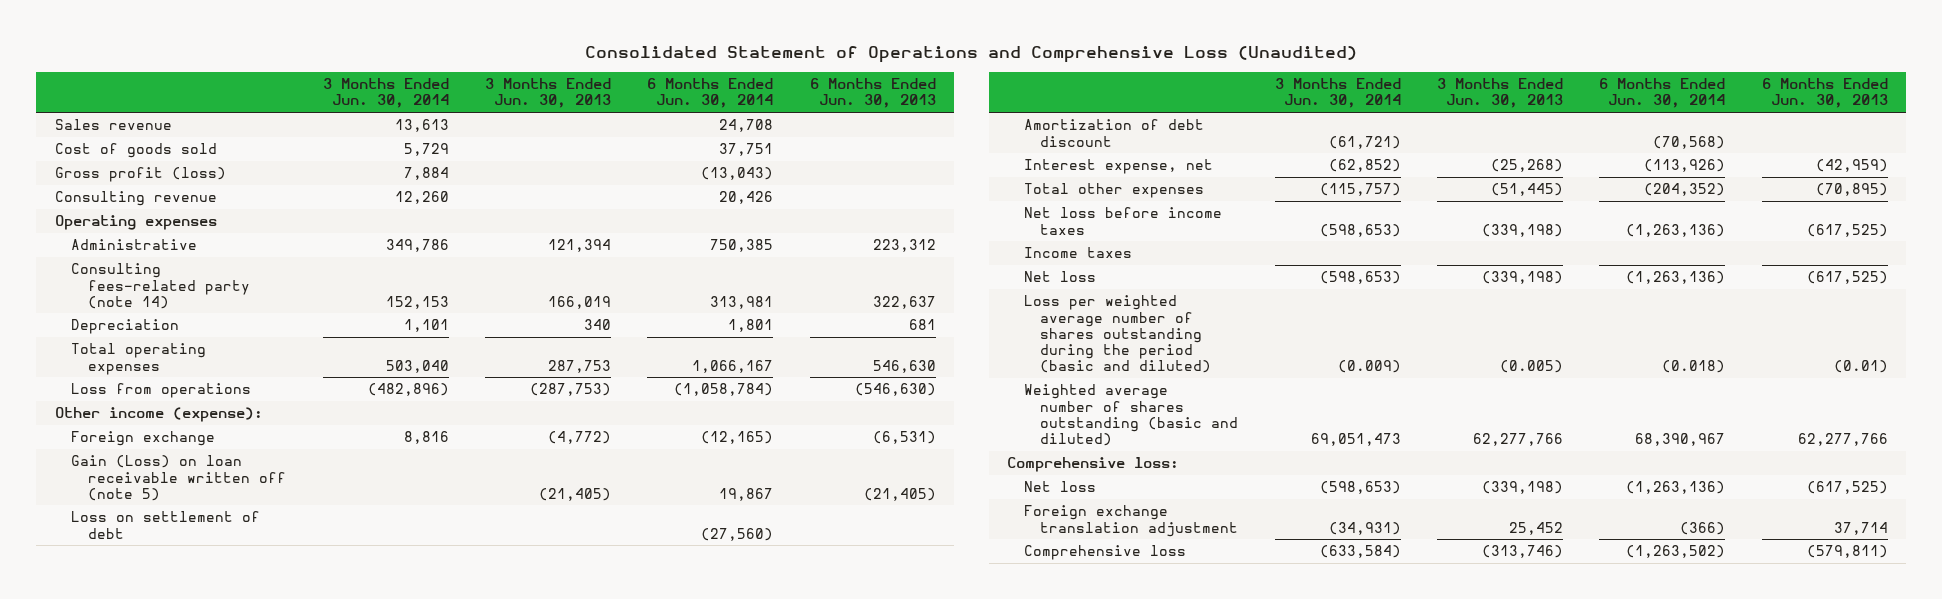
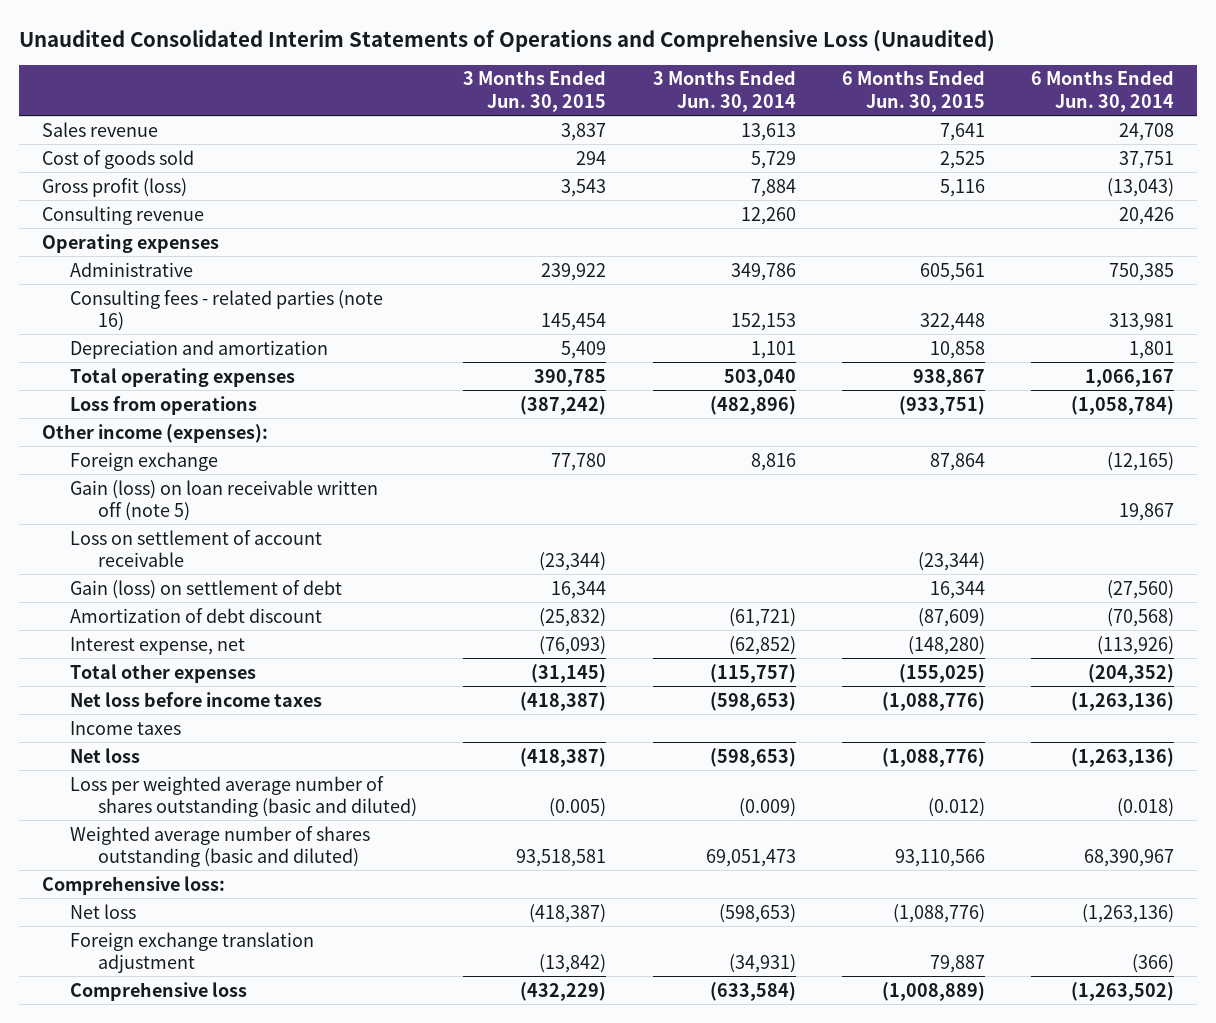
- Consolidated Statement of Operations and Comprehensive Loss (Unaudited)
+ Unaudited Consolidated Interim Statements of Operations and Comprehensive Loss (Unaudited)
- | 3 Months Ended Jun. 30, 2014 | 3 Months Ended Jun. 30, 2013 | 6 Months Ended Jun. 30, 2014 | 6 Months Ended Jun. 30, 2013
+ | 3 Months Ended Jun. 30, 2015 | 3 Months Ended Jun. 30, 2014 | 6 Months Ended Jun. 30, 2015 | 6 Months Ended Jun. 30, 2014
- Consulting fees-related party (note 14) | 152,153 | 166,019 | 313,981 | 322,637
- Depreciation | 1,101 | 340 | 1,801 | 681
+ Consulting fees - related parties (note 16) | 145,454 | 152,153 | 322,448 | 313,981
+ Depreciation and amortization | 5,409 | 1,101 | 10,858 | 1,801
- Other income (expense):
+ Other income (expenses):
- Gain (Loss) on loan receivable written off (note 5) | | (21,405) | 19,867 | (21,405)
- Loss on settlement of debt | | | (27,560) |
+ Gain (loss) on loan receivable written off (note 5) | | | | 19,867
+ Loss on settlement of account receivable | (23,344) | | (23,344) |
+ Gain (loss) on settlement of debt | 16,344 | | 16,344 | (27,560)
- Loss per weighted average number of shares outstanding during the period (basic and diluted) | (0.009) | (0.005) | (0.018) | (0.01)
+ Loss per weighted average number of shares outstanding (basic and diluted) | (0.005) | (0.009) | (0.012) | (0.018)

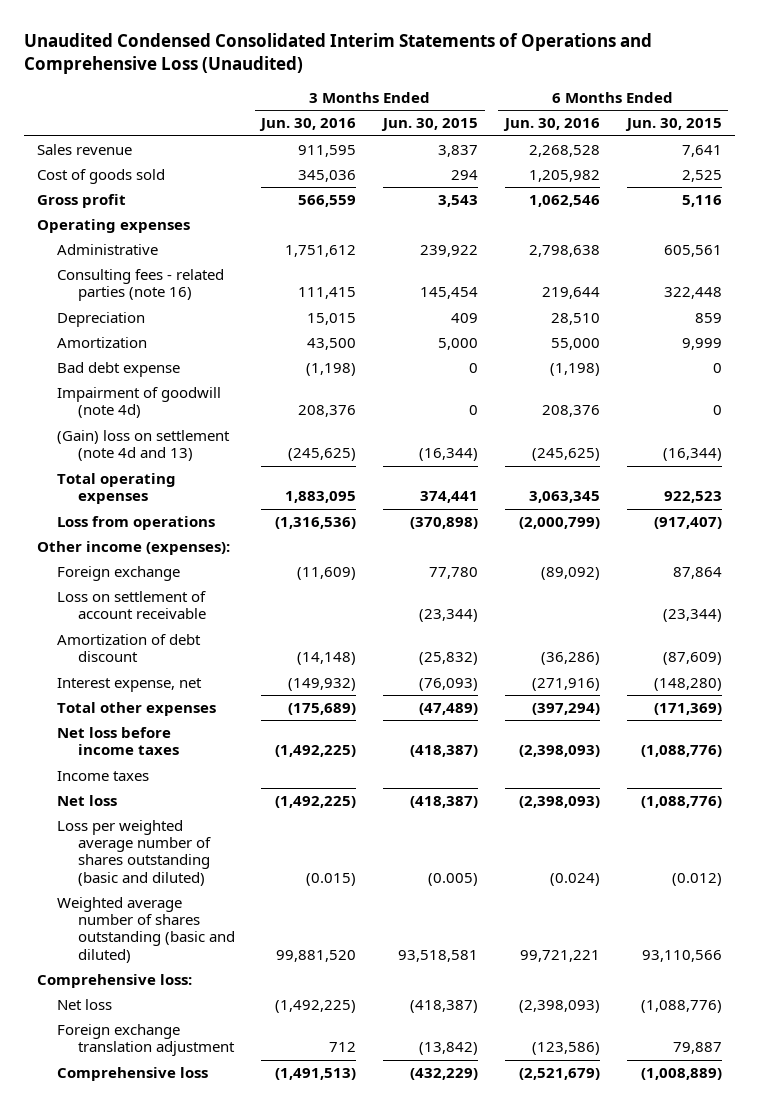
- Unaudited Consolidated Interim Statements of Operations and Comprehensive Loss (Unaudited)
+ Unaudited Condensed Consolidated Interim Statements of Operations and Comprehensive Loss (Unaudited)
- | 3 Months Ended Jun. 30, 2015 | 3 Months Ended Jun. 30, 2014 | 6 Months Ended Jun. 30, 2015 | 6 Months Ended Jun. 30, 2014
+ | 3 Months Ended Jun. 30, 2016 | 3 Months Ended Jun. 30, 2015 | 6 Months Ended Jun. 30, 2016 | 6 Months Ended Jun. 30, 2015
- Gross profit (loss) | 3,543 | 7,884 | 5,116 | (13,043)
- Consulting revenue | | 12,260 | | 20,426
+ Gross profit | 566,559 | 3,543 | 1,062,546 | 5,116
- Depreciation and amortization | 5,409 | 1,101 | 10,858 | 1,801
- Total operating expenses | 390,785 | 503,040 | 938,867 | 1,066,167
- Loss from operations | (387,242) | (482,896) | (933,751) | (1,058,784)
+ Depreciation | 15,015 | 409 | 28,510 | 859
+ Amortization | 43,500 | 5,000 | 55,000 | 9,999
+ Bad debt expense | (1,198) | 0 | (1,198) | 0
+ Impairment of goodwill (note 4d) | 208,376 | 0 | 208,376 | 0
+ (Gain) loss on settlement (note 4d and 13) | (245,625) | (16,344) | (245,625) | (16,344)
+ Total operating expenses | 1,883,095 | 374,441 | 3,063,345 | 922,523
+ Loss from operations | (1,316,536) | (370,898) | (2,000,799) | (917,407)
- Gain (loss) on loan receivable written off (note 5) | | | | 19,867
- Gain (loss) on settlement of debt | 16,344 | | 16,344 | (27,560)
- Total other expenses | (31,145) | (115,757) | (155,025) | (204,352)
+ Total other expenses | (175,689) | (47,489) | (397,294) | (171,369)

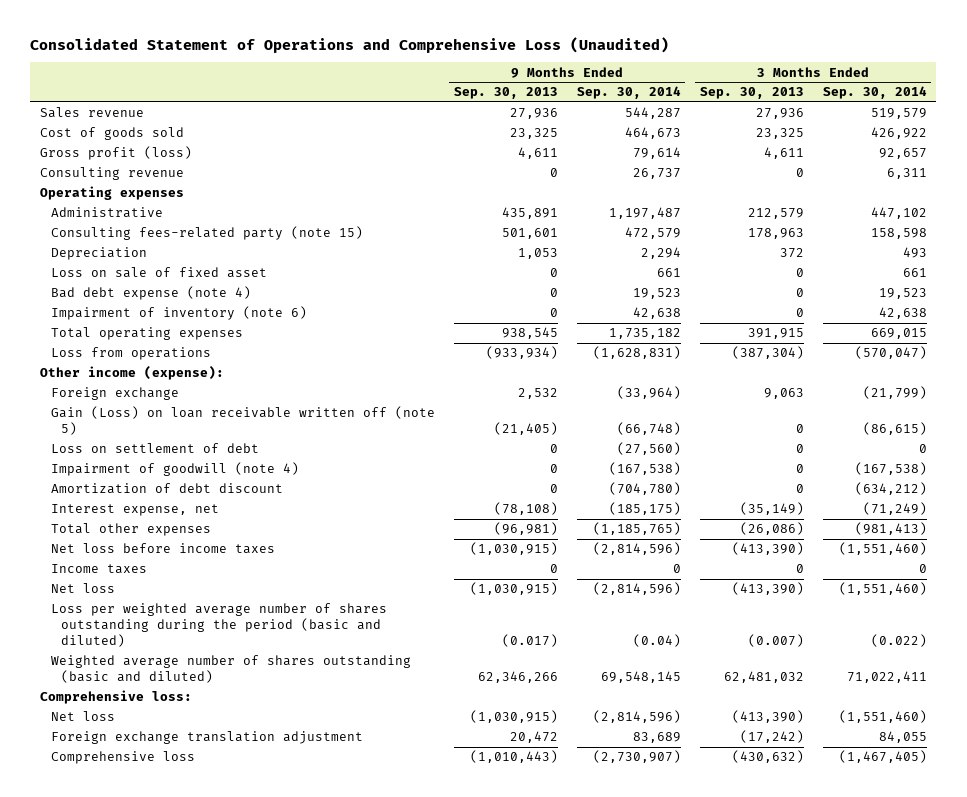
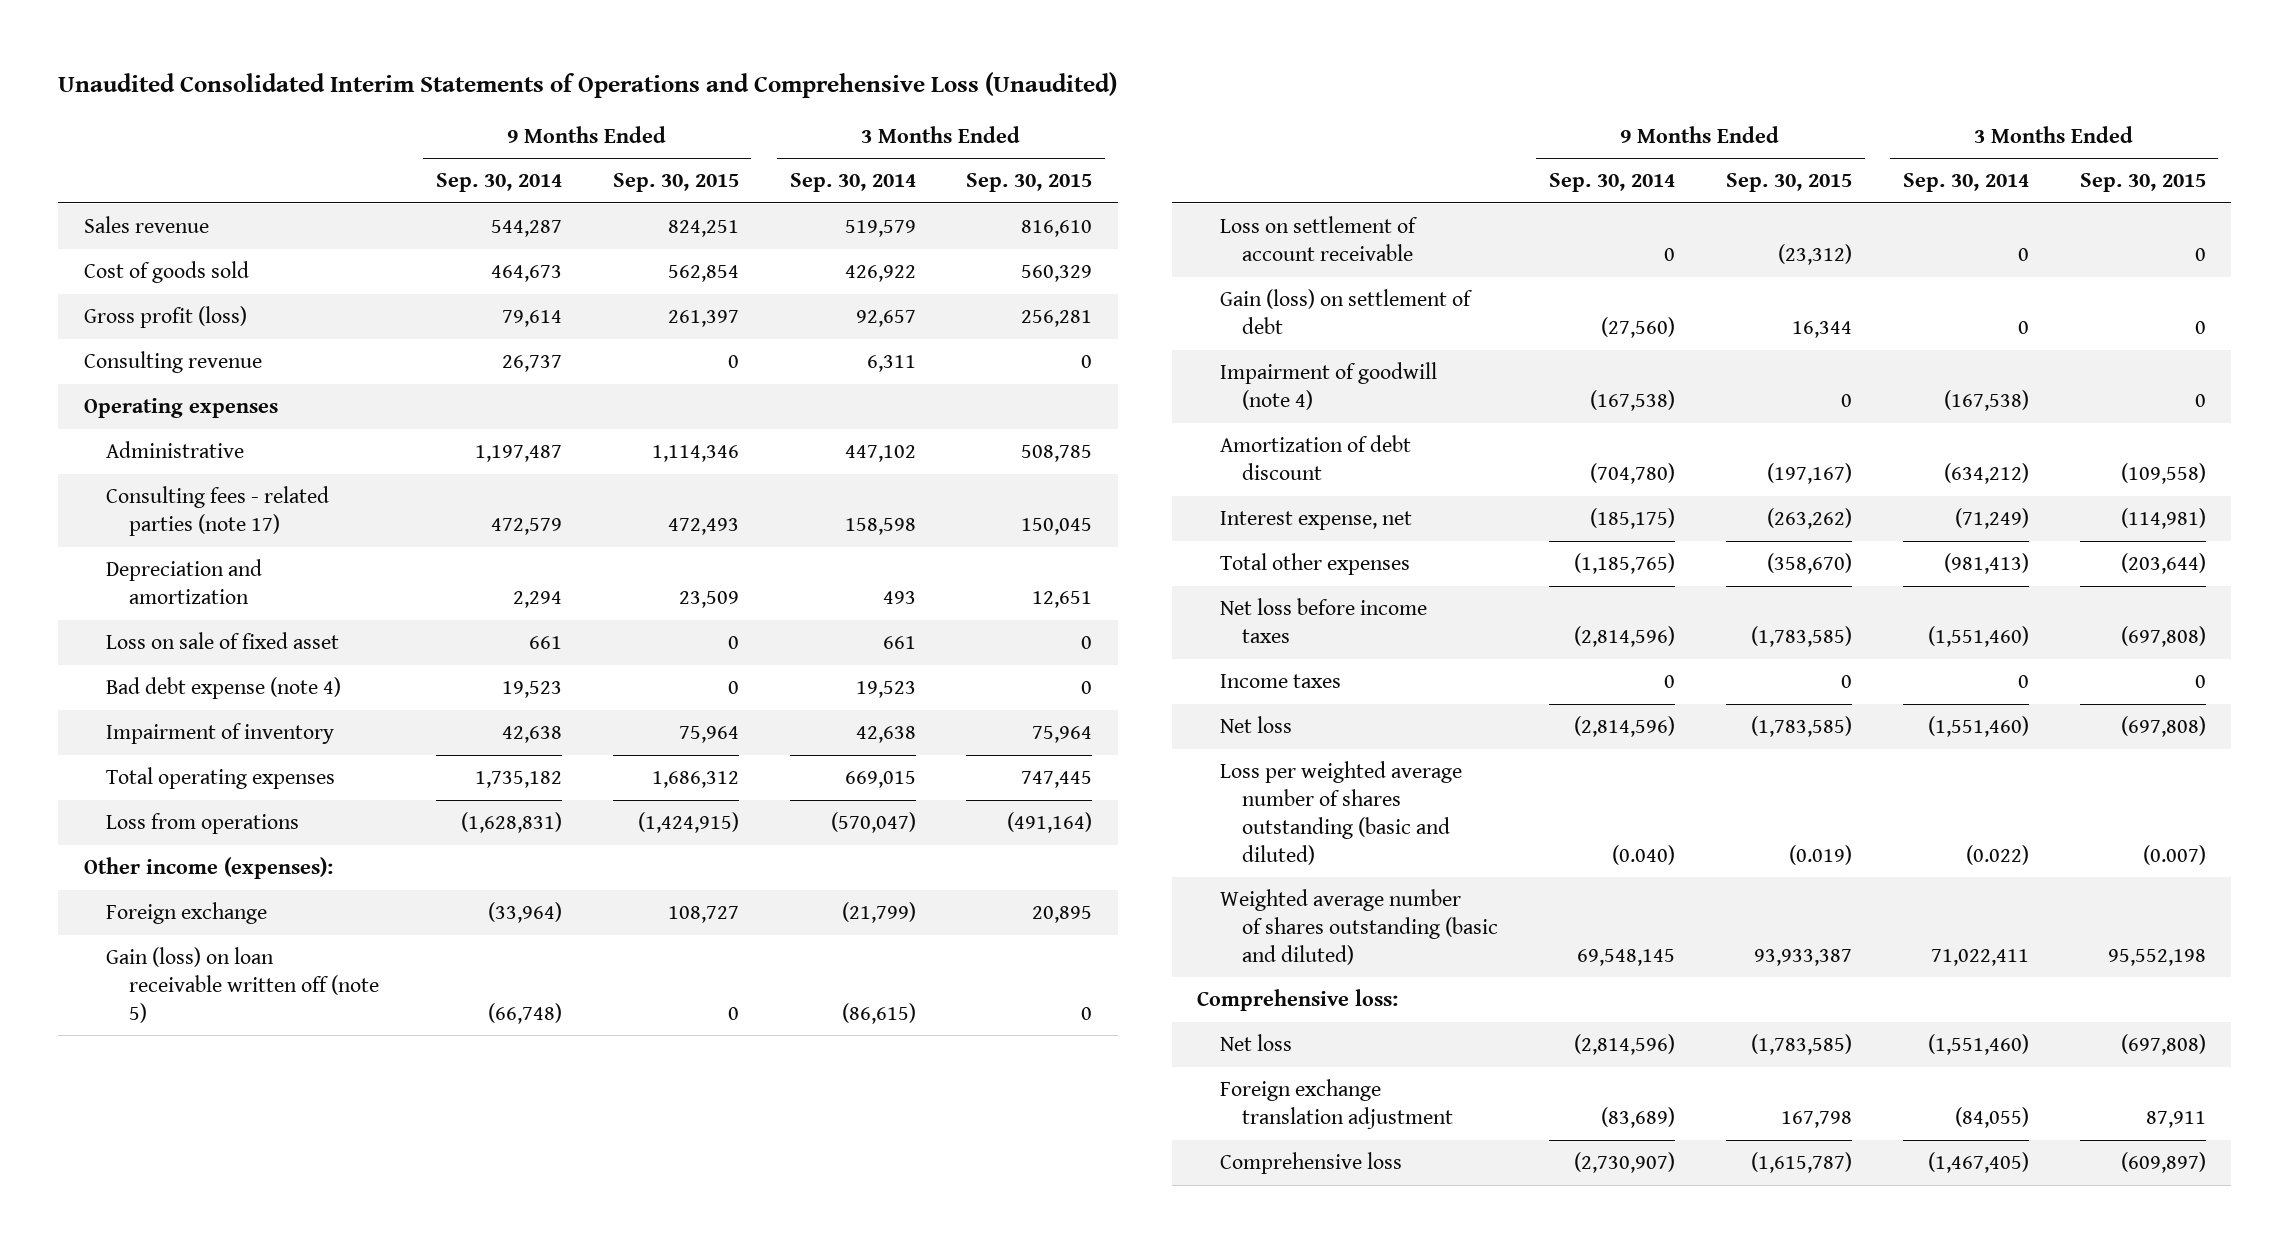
- Consolidated Statement of Operations and Comprehensive Loss (Unaudited)
+ Unaudited Consolidated Interim Statements of Operations and Comprehensive Loss (Unaudited)
- | 9 Months Ended Sep. 30, 2013 | 9 Months Ended Sep. 30, 2014 | 3 Months Ended Sep. 30, 2013 | 3 Months Ended Sep. 30, 2014
+ | 9 Months Ended Sep. 30, 2014 | 9 Months Ended Sep. 30, 2015 | 3 Months Ended Sep. 30, 2014 | 3 Months Ended Sep. 30, 2015
- Consulting fees-related party (note 15) | 501,601 | 472,579 | 178,963 | 158,598
- Depreciation | 1,053 | 2,294 | 372 | 493
+ Consulting fees - related parties (note 17) | 472,579 | 472,493 | 158,598 | 150,045
+ Depreciation and amortization | 2,294 | 23,509 | 493 | 12,651
- Impairment of inventory (note 6) | 0 | 42,638 | 0 | 42,638
+ Impairment of inventory | 42,638 | 75,964 | 42,638 | 75,964
- Other income (expense):
+ Other income (expenses):
- Gain (Loss) on loan receivable written off (note 5) | (21,405) | (66,748) | 0 | (86,615)
- Loss on settlement of debt | 0 | (27,560) | 0 | 0
+ Gain (loss) on loan receivable written off (note 5) | (66,748) | 0 | (86,615) | 0
+ Loss on settlement of account receivable | 0 | (23,312) | 0 | 0
+ Gain (loss) on settlement of debt | (27,560) | 16,344 | 0 | 0
- Loss per weighted average number of shares outstanding during the period (basic and diluted) | (0.017) | (0.04) | (0.007) | (0.022)
+ Loss per weighted average number of shares outstanding (basic and diluted) | (0.040) | (0.019) | (0.022) | (0.007)
- Foreign exchange translation adjustment | 20,472 | 83,689 | (17,242) | 84,055
+ Foreign exchange translation adjustment | (83,689) | 167,798 | (84,055) | 87,911

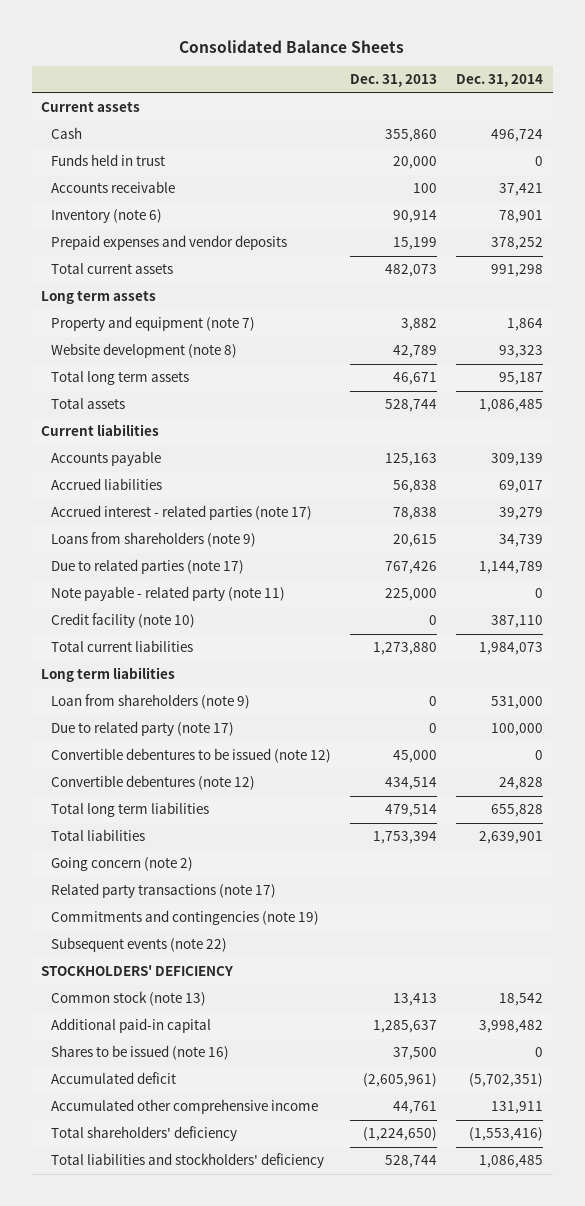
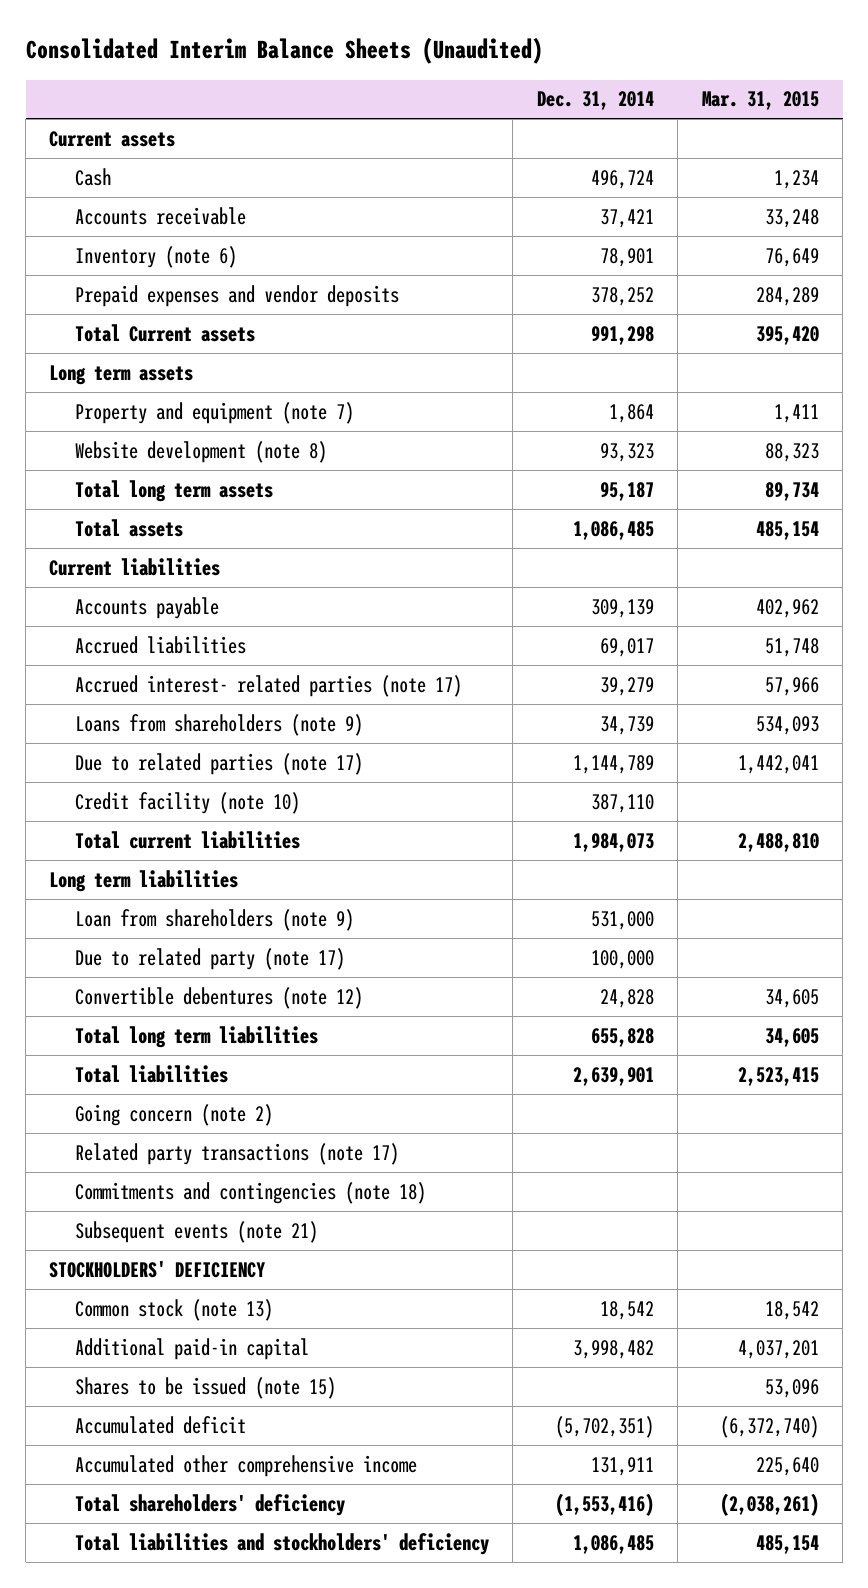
- Consolidated Balance Sheets
+ Consolidated Interim Balance Sheets (Unaudited)
- | Dec. 31, 2013 | Dec. 31, 2014
+ | Dec. 31, 2014 | Mar. 31, 2015
- Funds held in trust | 20,000 | 0
- Total current assets | 482,073 | 991,298
+ Total Current assets | 991,298 | 395,420
- Accrued interest - related parties (note 17) | 78,838 | 39,279
+ Accrued interest- related parties (note 17) | 39,279 | 57,966
- Note payable - related party (note 11) | 225,000 | 0
- Convertible debentures to be issued (note 12) | 45,000 | 0
- Commitments and contingencies (note 19)
- Subsequent events (note 22)
+ Commitments and contingencies (note 18)
+ Subsequent events (note 21)
- Shares to be issued (note 16) | 37,500 | 0
+ Shares to be issued (note 15) | | 53,096

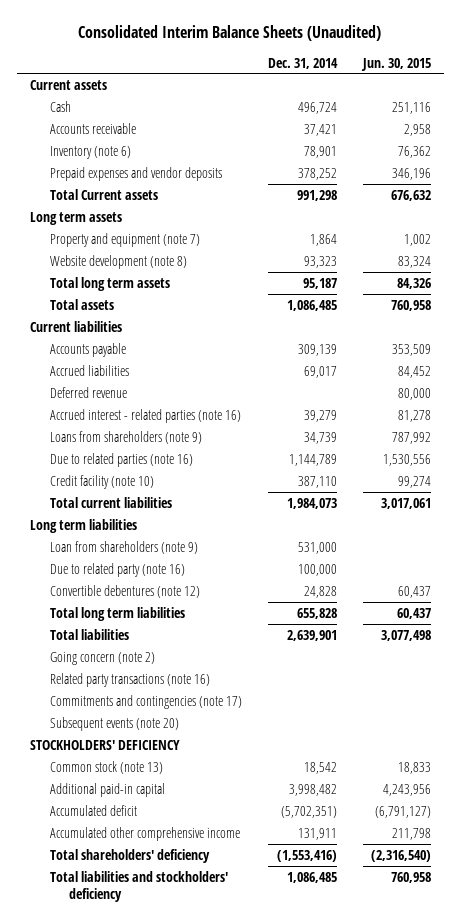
- | Dec. 31, 2014 | Mar. 31, 2015
+ | Dec. 31, 2014 | Jun. 30, 2015
- Accrued interest- related parties (note 17) | 39,279 | 57,966
+ Deferred revenue | | 80,000
+ Accrued interest - related parties (note 16) | 39,279 | 81,278
- Due to related parties (note 17) | 1,144,789 | 1,442,041
+ Due to related parties (note 16) | 1,144,789 | 1,530,556
- Due to related party (note 17) | 100,000 |
+ Due to related party (note 16) | 100,000 |
- Related party transactions (note 17)
- Commitments and contingencies (note 18)
- Subsequent events (note 21)
+ Related party transactions (note 16)
+ Commitments and contingencies (note 17)
+ Subsequent events (note 20)
- Shares to be issued (note 15) | | 53,096

